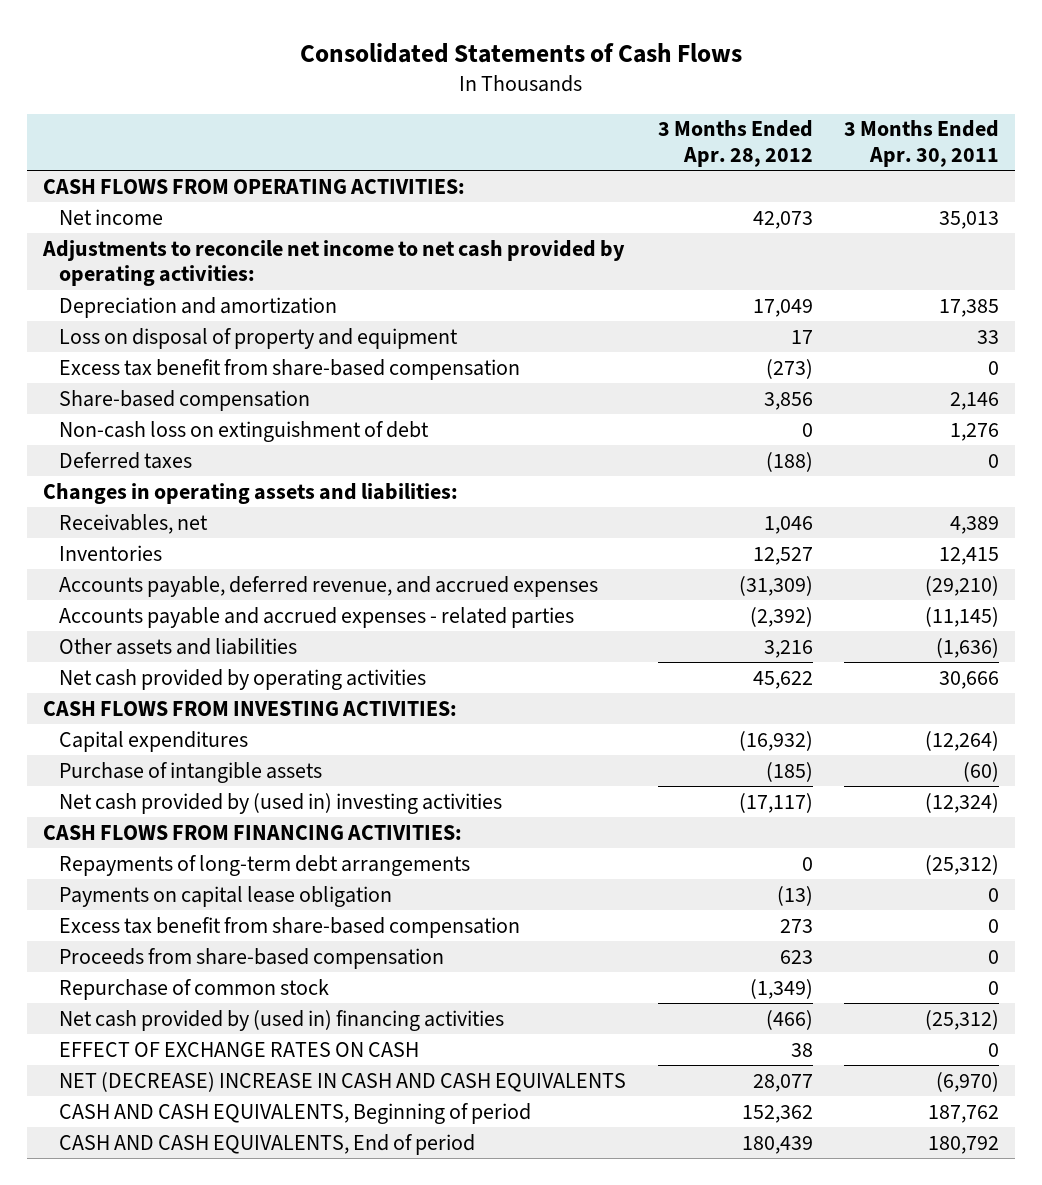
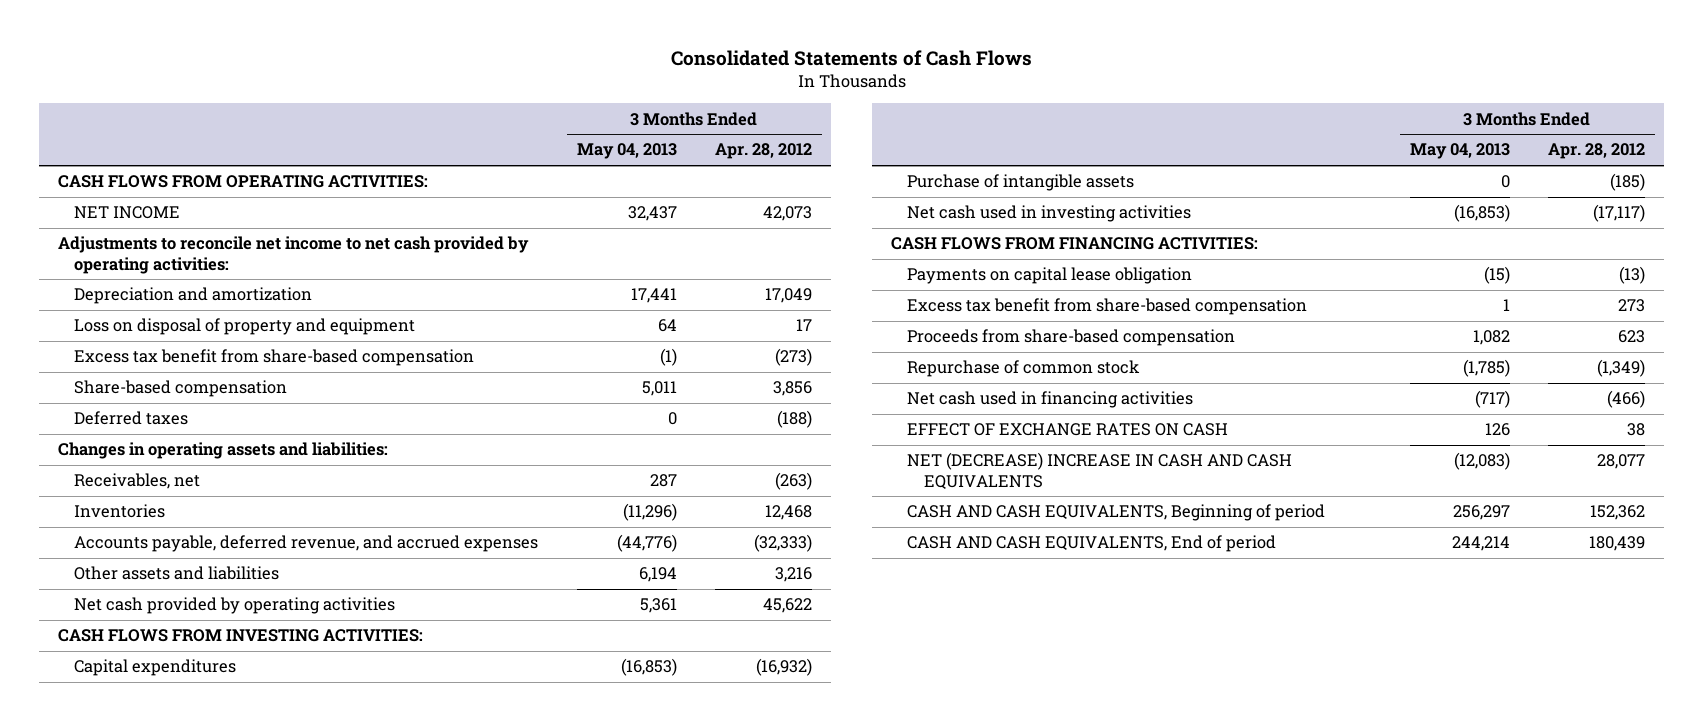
- | 3 Months Ended Apr. 28, 2012 | 3 Months Ended Apr. 30, 2011
+ | 3 Months Ended May 04, 2013 | 3 Months Ended Apr. 28, 2012
- Net income | 42,073 | 35,013
+ NET INCOME | 32,437 | 42,073
- Non-cash loss on extinguishment of debt | 0 | 1,276
- Receivables, net | 1,046 | 4,389
- Inventories | 12,527 | 12,415
- Accounts payable, deferred revenue, and accrued expenses | (31,309) | (29,210)
- Accounts payable and accrued expenses - related parties | (2,392) | (11,145)
+ Receivables, net | 287 | (263)
+ Inventories | (11,296) | 12,468
+ Accounts payable, deferred revenue, and accrued expenses | (44,776) | (32,333)
- Net cash provided by (used in) investing activities | (17,117) | (12,324)
+ Net cash used in investing activities | (16,853) | (17,117)
- Repayments of long-term debt arrangements | 0 | (25,312)
- Net cash provided by (used in) financing activities | (466) | (25,312)
+ Net cash used in financing activities | (717) | (466)

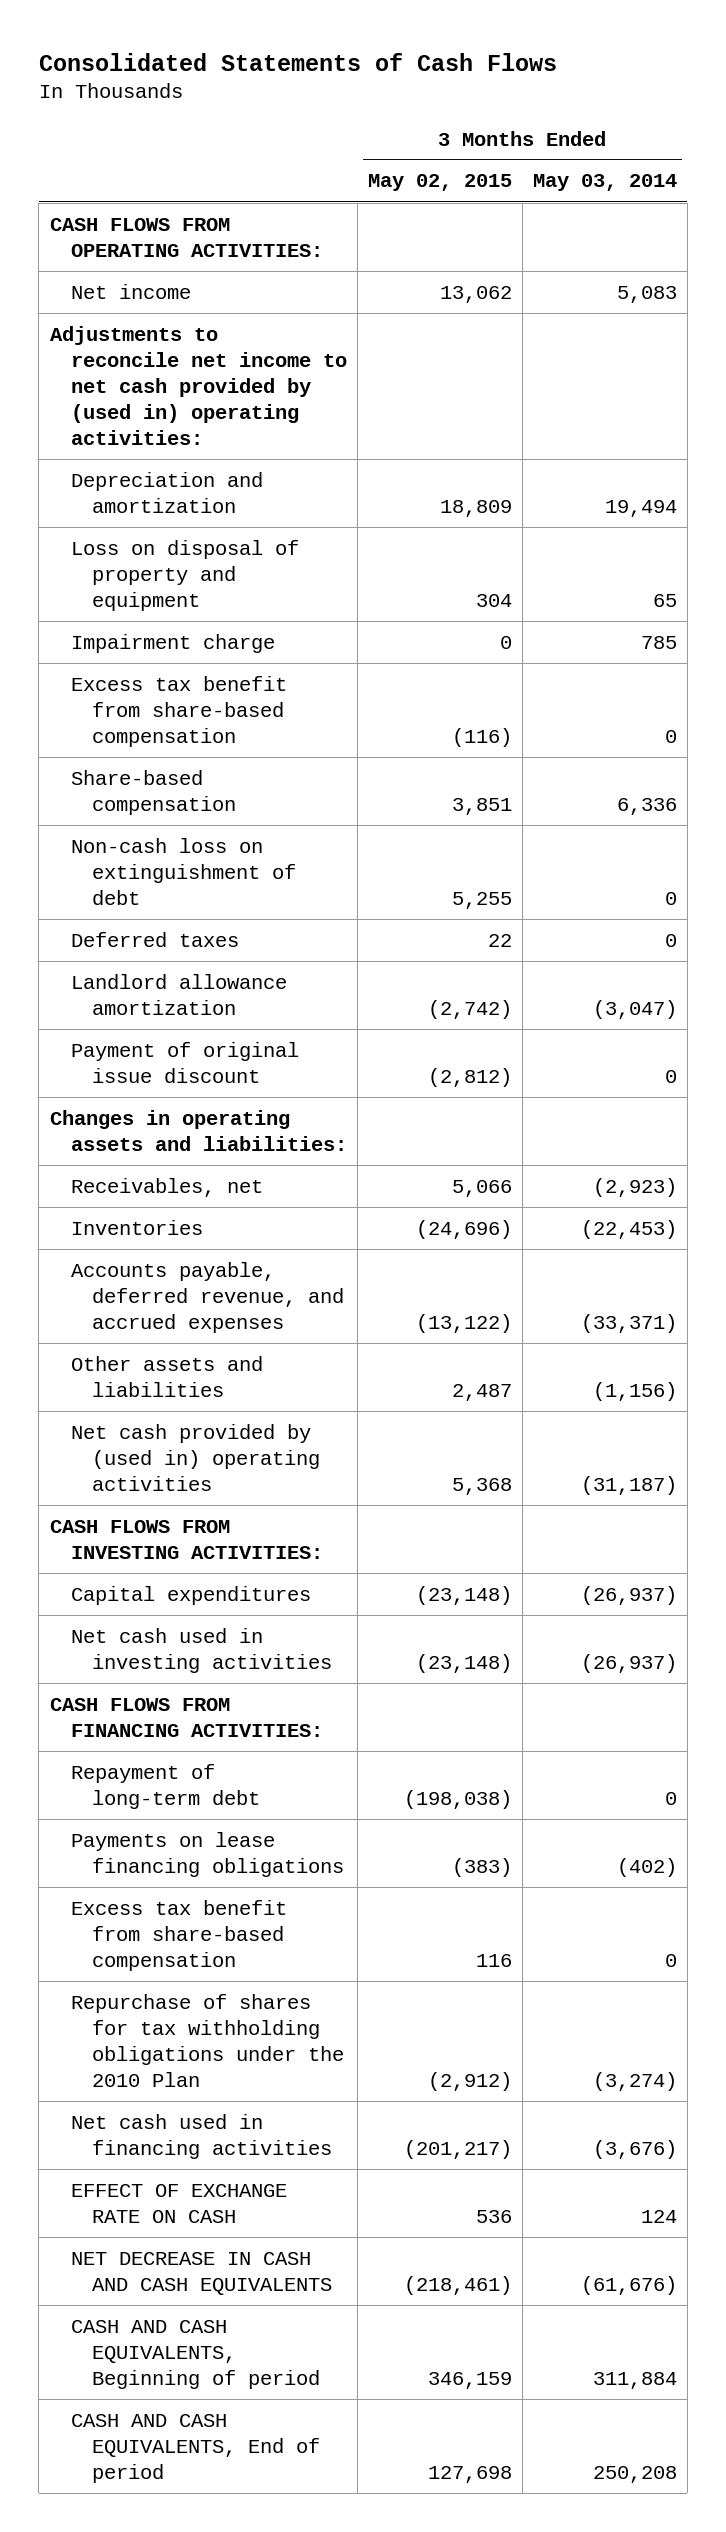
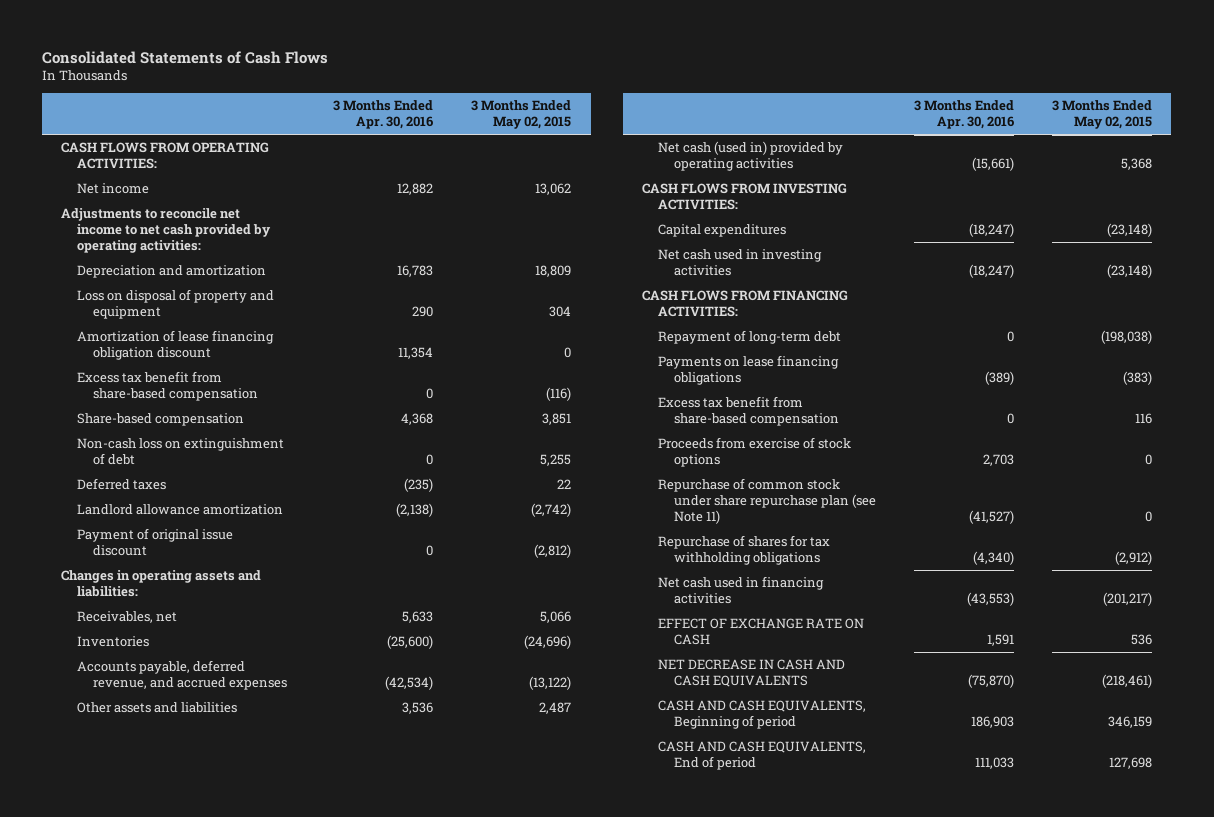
- | 3 Months Ended May 02, 2015 | 3 Months Ended May 03, 2014
+ | 3 Months Ended Apr. 30, 2016 | 3 Months Ended May 02, 2015
- Adjustments to reconcile net income to net cash provided by (used in) operating activities:
+ Adjustments to reconcile net income to net cash provided by operating activities:
- Impairment charge | 0 | 785
+ Amortization of lease financing obligation discount | 11,354 | 0
- Net cash provided by (used in) operating activities | 5,368 | (31,187)
+ Net cash (used in) provided by operating activities | (15,661) | 5,368
- Repurchase of shares for tax withholding obligations under the 2010 Plan | (2,912) | (3,274)
+ Proceeds from exercise of stock options | 2,703 | 0
+ Repurchase of common stock under share repurchase plan (see Note 11) | (41,527) | 0
+ Repurchase of shares for tax withholding obligations | (4,340) | (2,912)

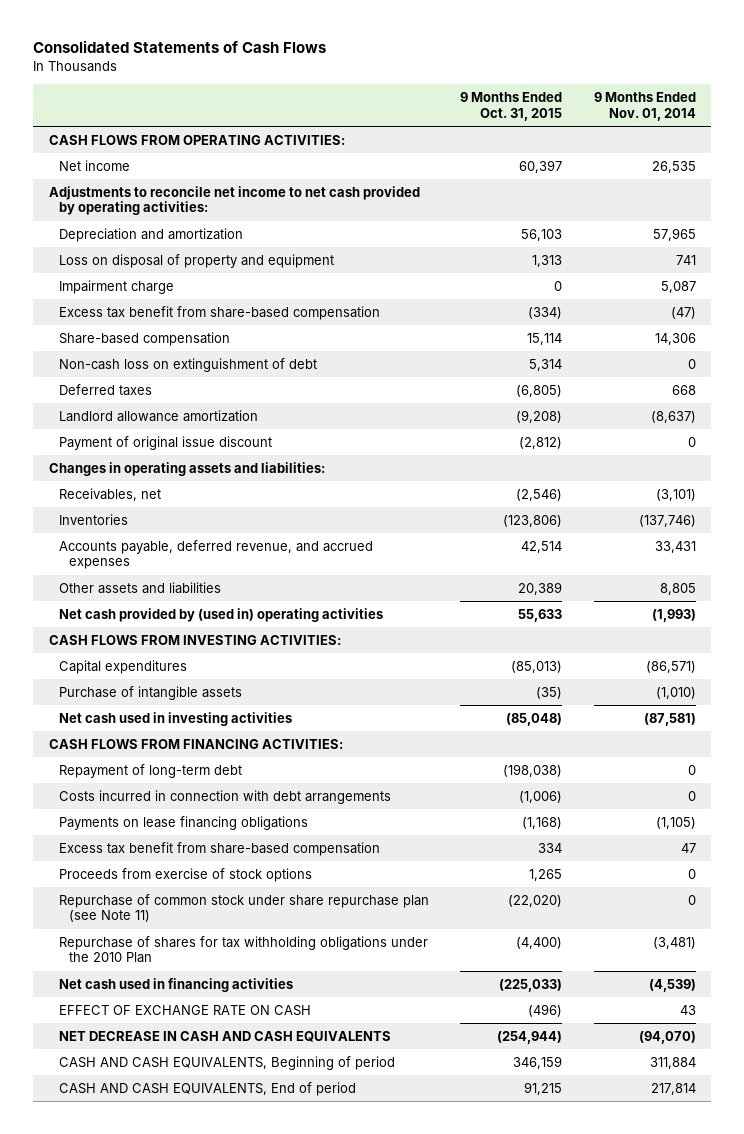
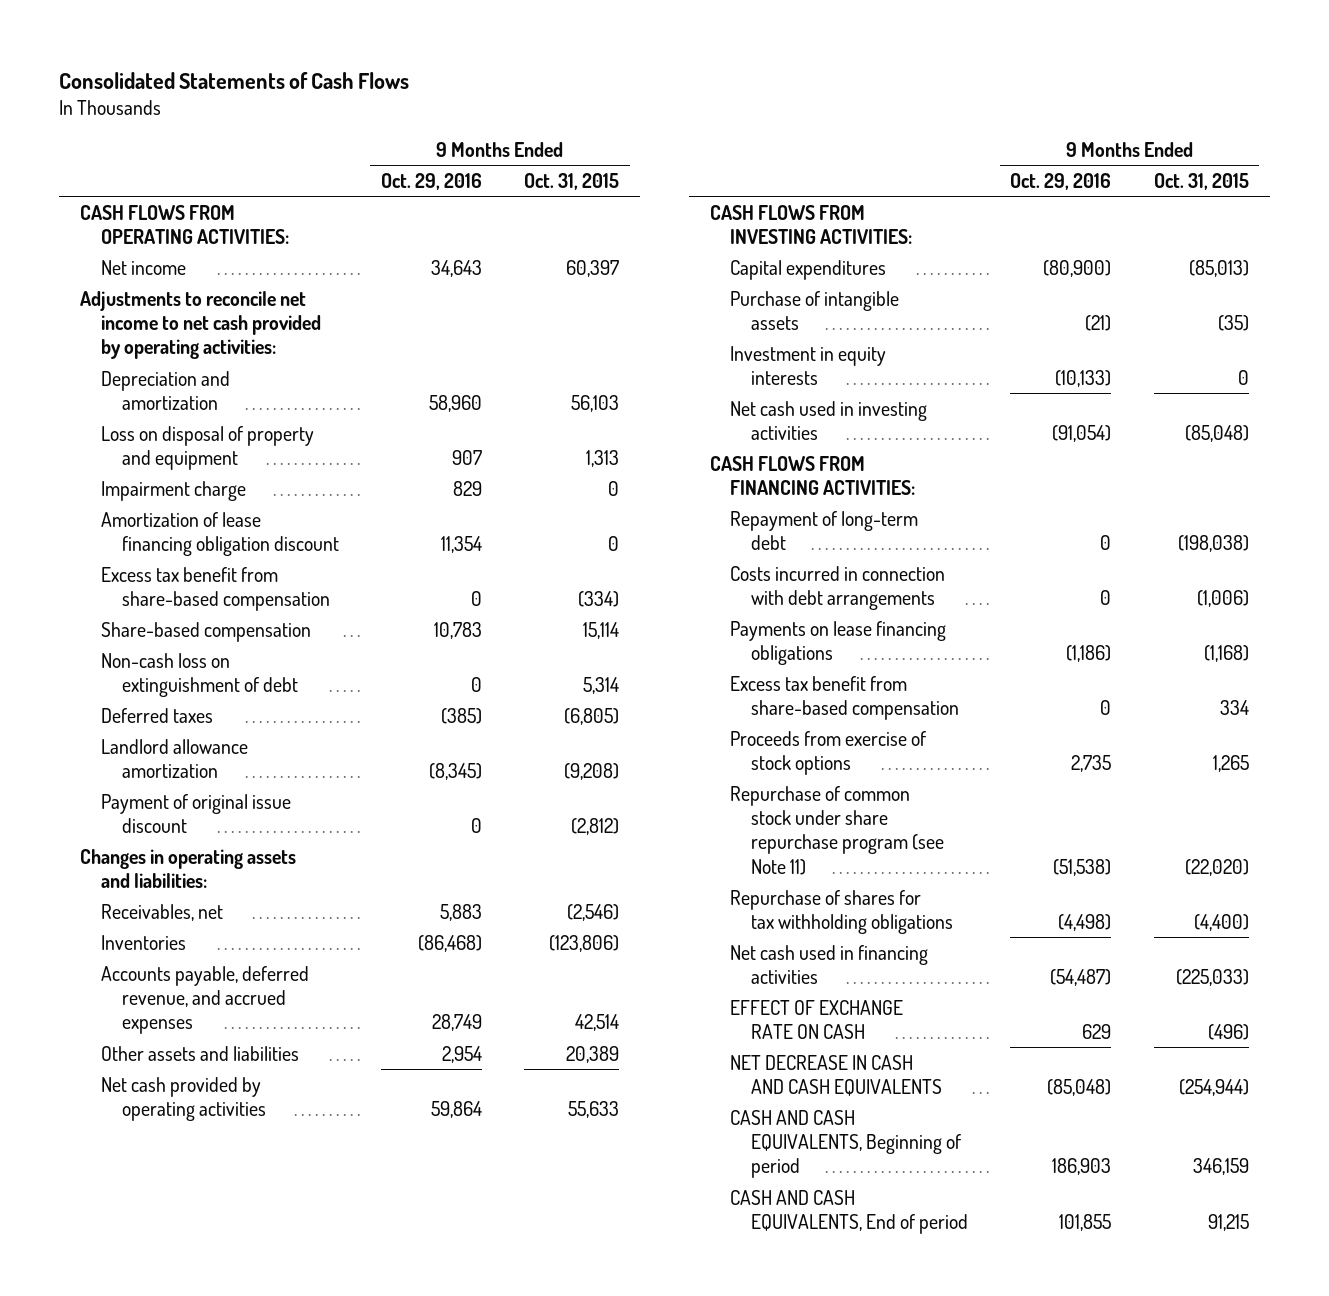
- | 9 Months Ended Oct. 31, 2015 | 9 Months Ended Nov. 01, 2014
+ | 9 Months Ended Oct. 29, 2016 | 9 Months Ended Oct. 31, 2015
+ Amortization of lease financing obligation discount | 11,354 | 0
- Net cash provided by (used in) operating activities | 55,633 | (1,993)
+ Net cash provided by operating activities | 59,864 | 55,633
+ Investment in equity interests | (10,133) | 0
- Repurchase of common stock under share repurchase plan (see Note 11) | (22,020) | 0
- Repurchase of shares for tax withholding obligations under the 2010 Plan | (4,400) | (3,481)
+ Repurchase of common stock under share repurchase program (see Note 11) | (51,538) | (22,020)
+ Repurchase of shares for tax withholding obligations | (4,498) | (4,400)

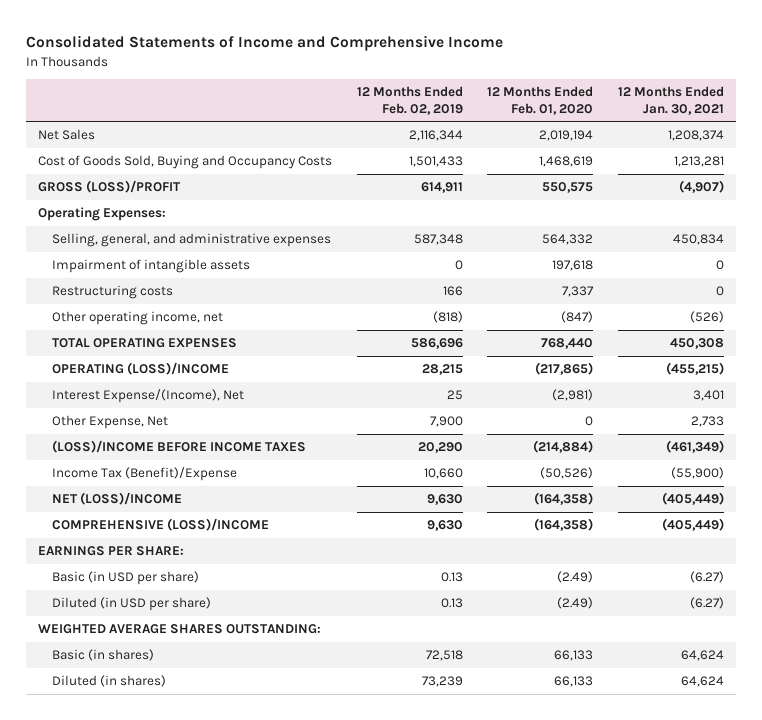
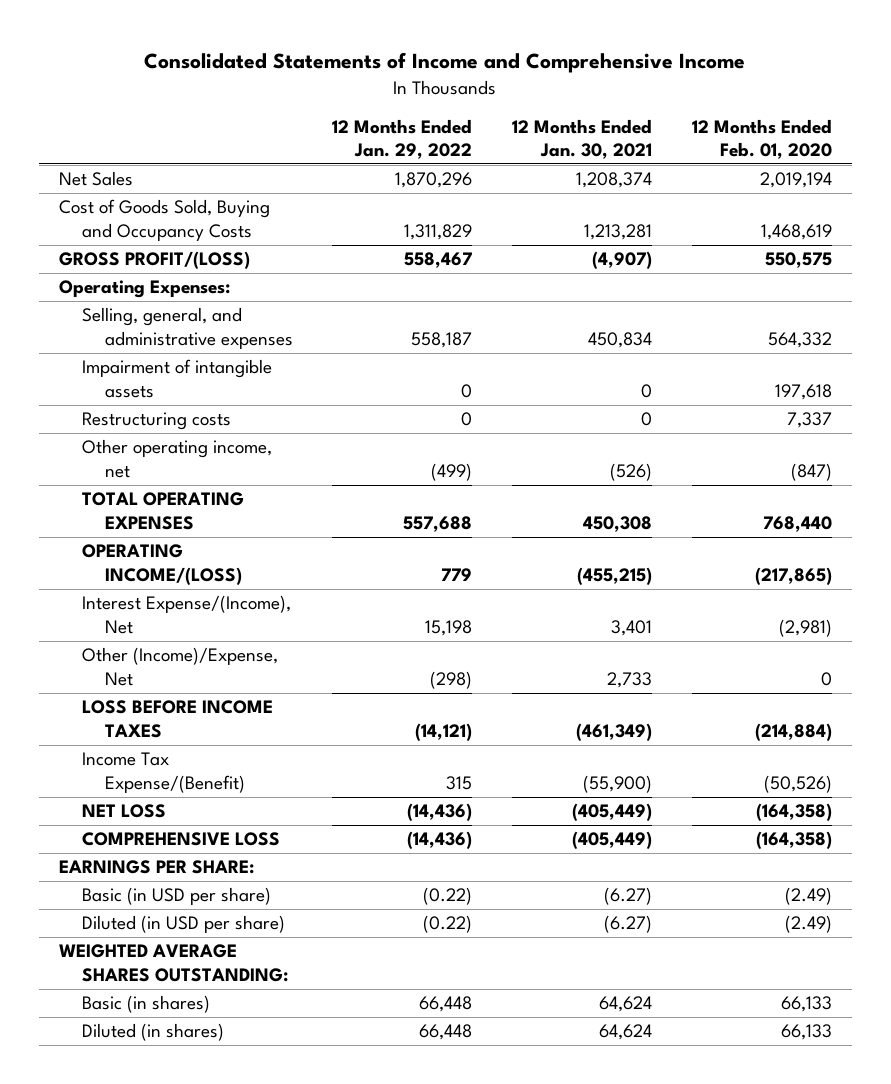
- | 12 Months Ended Feb. 02, 2019 | 12 Months Ended Feb. 01, 2020 | 12 Months Ended Jan. 30, 2021
+ | 12 Months Ended Jan. 29, 2022 | 12 Months Ended Jan. 30, 2021 | 12 Months Ended Feb. 01, 2020
- GROSS (LOSS)/PROFIT | 614,911 | 550,575 | (4,907)
+ GROSS PROFIT/(LOSS) | 558,467 | (4,907) | 550,575
- OPERATING (LOSS)/INCOME | 28,215 | (217,865) | (455,215)
+ OPERATING INCOME/(LOSS) | 779 | (455,215) | (217,865)
- Other Expense, Net | 7,900 | 0 | 2,733
- (LOSS)/INCOME BEFORE INCOME TAXES | 20,290 | (214,884) | (461,349)
- Income Tax (Benefit)/Expense | 10,660 | (50,526) | (55,900)
- NET (LOSS)/INCOME | 9,630 | (164,358) | (405,449)
- COMPREHENSIVE (LOSS)/INCOME | 9,630 | (164,358) | (405,449)
+ Other (Income)/Expense, Net | (298) | 2,733 | 0
+ LOSS BEFORE INCOME TAXES | (14,121) | (461,349) | (214,884)
+ Income Tax Expense/(Benefit) | 315 | (55,900) | (50,526)
+ NET LOSS | (14,436) | (405,449) | (164,358)
+ COMPREHENSIVE LOSS | (14,436) | (405,449) | (164,358)

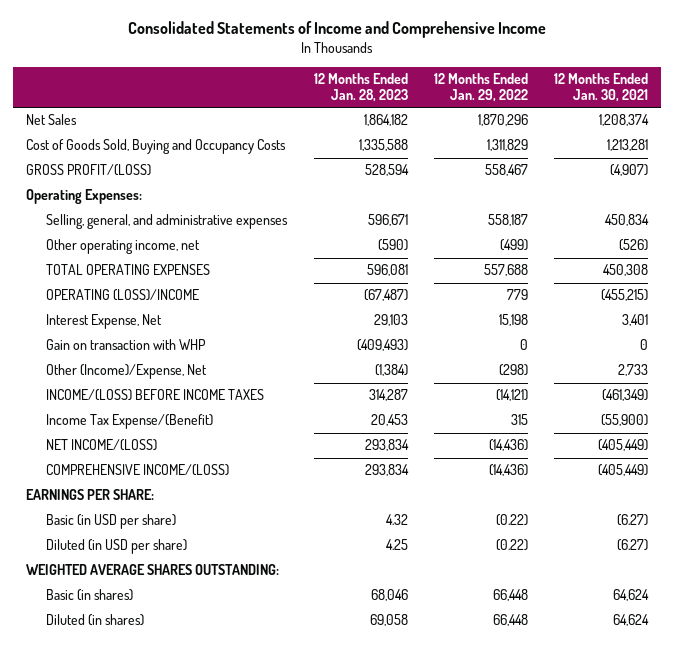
- | 12 Months Ended Jan. 29, 2022 | 12 Months Ended Jan. 30, 2021 | 12 Months Ended Feb. 01, 2020
+ | 12 Months Ended Jan. 28, 2023 | 12 Months Ended Jan. 29, 2022 | 12 Months Ended Jan. 30, 2021
- Impairment of intangible assets | 0 | 0 | 197,618
- Restructuring costs | 0 | 0 | 7,337
- OPERATING INCOME/(LOSS) | 779 | (455,215) | (217,865)
- Interest Expense/(Income), Net | 15,198 | 3,401 | (2,981)
+ OPERATING (LOSS)/INCOME | (67,487) | 779 | (455,215)
+ Interest Expense, Net | 29,103 | 15,198 | 3,401
+ Gain on transaction with WHP | (409,493) | 0 | 0
- LOSS BEFORE INCOME TAXES | (14,121) | (461,349) | (214,884)
+ INCOME/(LOSS) BEFORE INCOME TAXES | 314,287 | (14,121) | (461,349)
- NET LOSS | (14,436) | (405,449) | (164,358)
- COMPREHENSIVE LOSS | (14,436) | (405,449) | (164,358)
+ NET INCOME/(LOSS) | 293,834 | (14,436) | (405,449)
+ COMPREHENSIVE INCOME/(LOSS) | 293,834 | (14,436) | (405,449)

